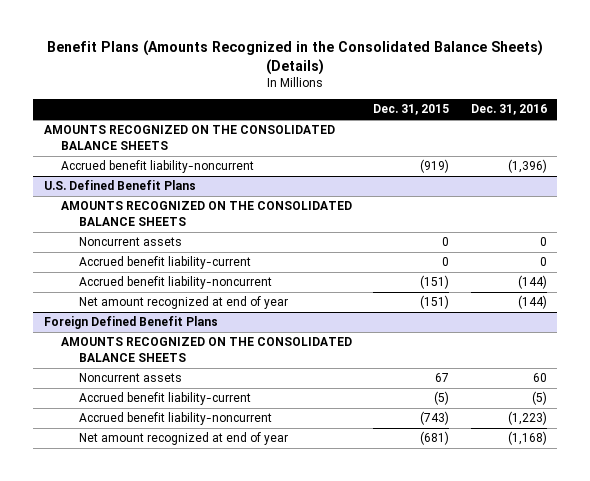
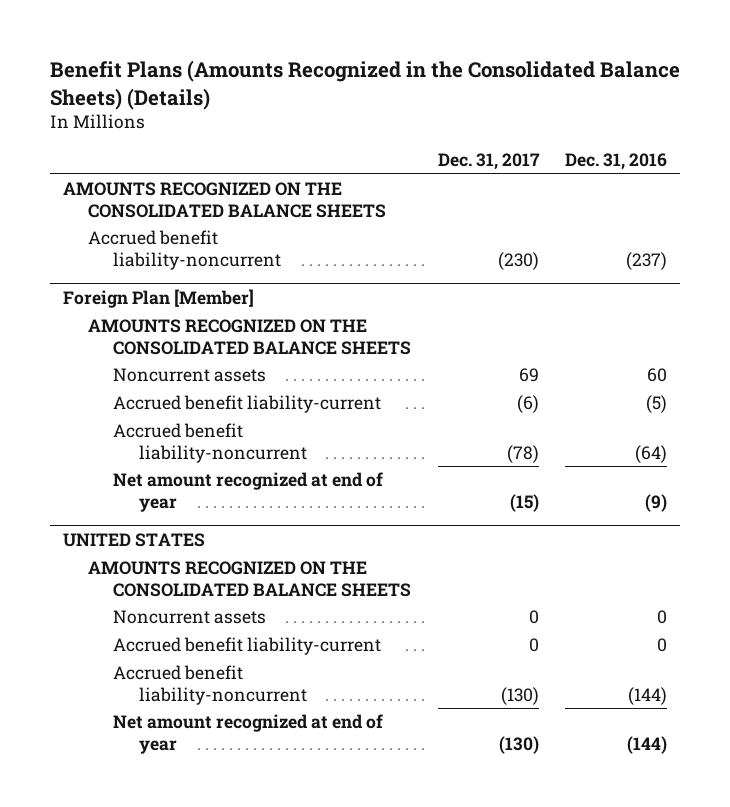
- | Dec. 31, 2015 | Dec. 31, 2016
+ | Dec. 31, 2017 | Dec. 31, 2016
- Accrued benefit liability-noncurrent | (919) | (1,396)
- U.S. Defined Benefit Plans
+ Accrued benefit liability-noncurrent | (230) | (237)
+ Foreign Plan [Member]
+ Noncurrent assets | 69 | 60
+ Accrued benefit liability-current | (6) | (5)
+ Accrued benefit liability-noncurrent | (78) | (64)
+ Net amount recognized at end of year | (15) | (9)
+ UNITED STATES
+ AMOUNTS RECOGNIZED ON THE CONSOLIDATED BALANCE SHEETS
- Foreign Defined Benefit Plans
- AMOUNTS RECOGNIZED ON THE CONSOLIDATED BALANCE SHEETS
- Noncurrent assets | 67 | 60
- Accrued benefit liability-current | (5) | (5)
- Accrued benefit liability-noncurrent | (743) | (1,223)
- Net amount recognized at end of year | (681) | (1,168)

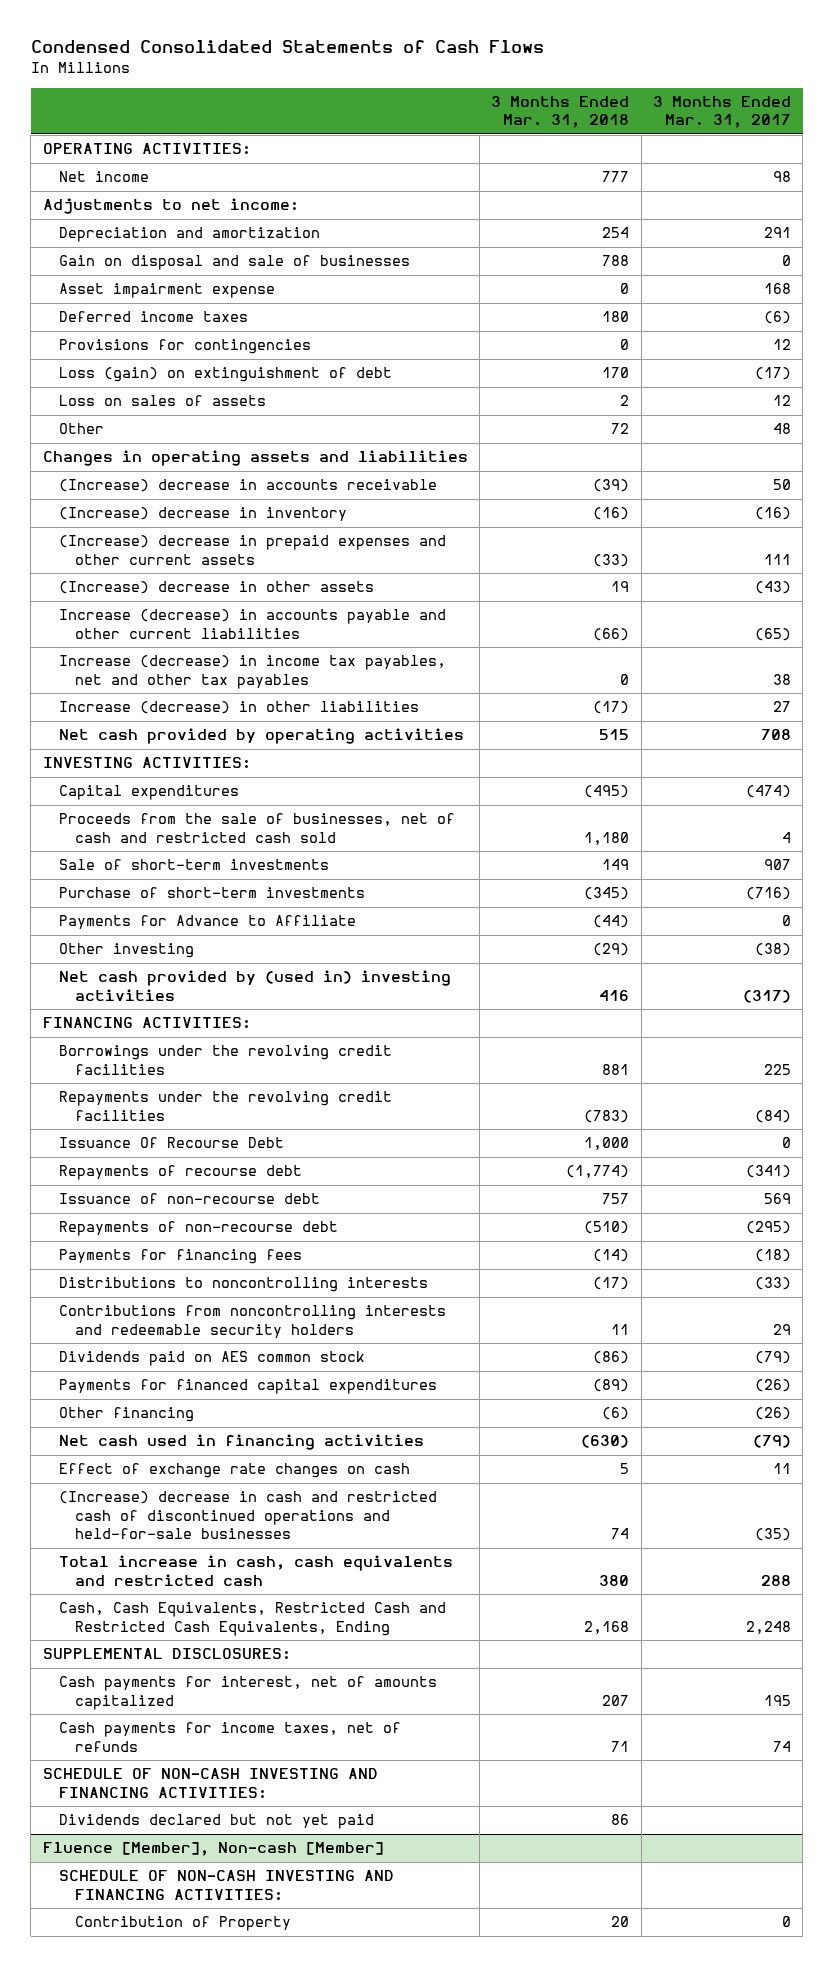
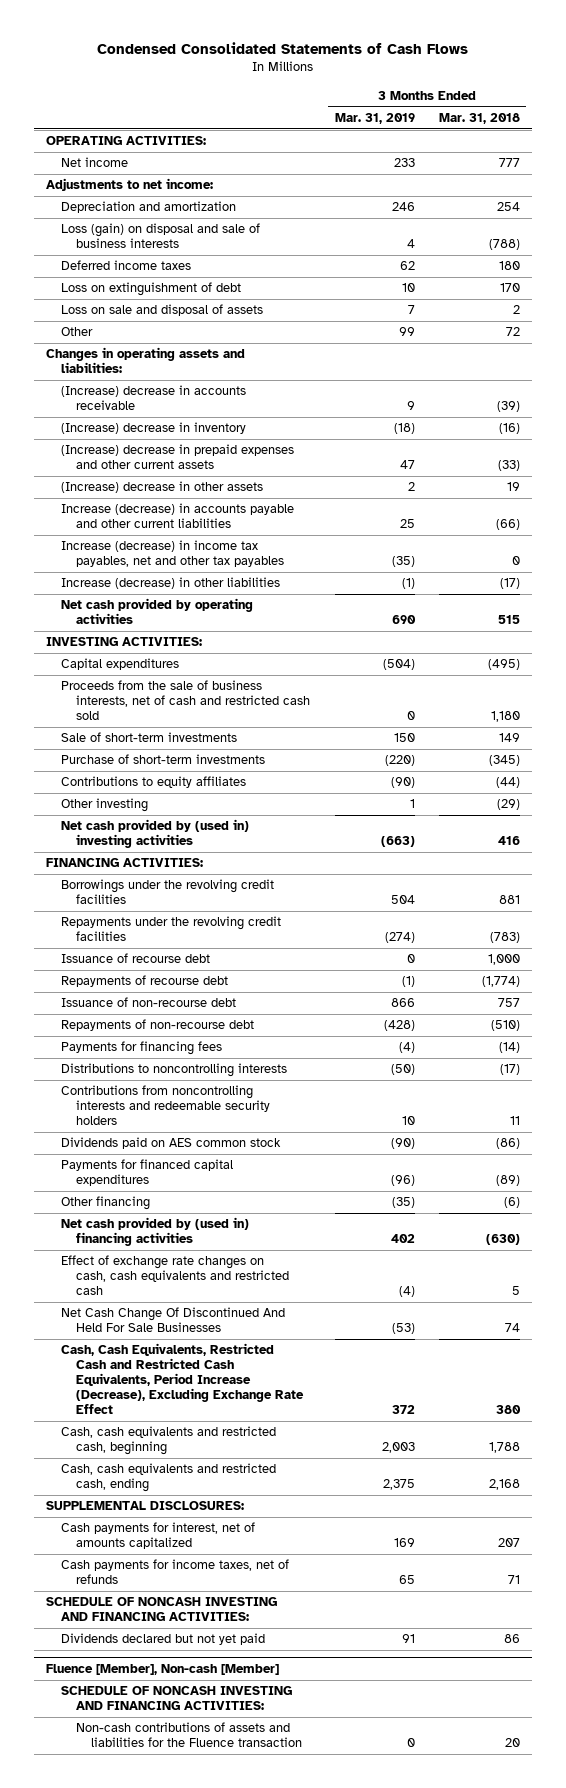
- | 3 Months Ended Mar. 31, 2018 | 3 Months Ended Mar. 31, 2017
+ | 3 Months Ended Mar. 31, 2019 | 3 Months Ended Mar. 31, 2018
- Gain on disposal and sale of businesses | 788 | 0
- Asset impairment expense | 0 | 168
+ Loss (gain) on disposal and sale of business interests | 4 | (788)
- Provisions for contingencies | 0 | 12
- Loss (gain) on extinguishment of debt | 170 | (17)
- Loss on sales of assets | 2 | 12
+ Loss on extinguishment of debt | 10 | 170
+ Loss on sale and disposal of assets | 7 | 2
- Changes in operating assets and liabilities
+ Changes in operating assets and liabilities:
- Proceeds from the sale of businesses, net of cash and restricted cash sold | 1,180 | 4
+ Proceeds from the sale of business interests, net of cash and restricted cash sold | 0 | 1,180
- Payments for Advance to Affiliate | (44) | 0
+ Contributions to equity affiliates | (90) | (44)
- Issuance Of Recourse Debt | 1,000 | 0
+ Issuance of recourse debt | 0 | 1,000
- Net cash used in financing activities | (630) | (79)
- Effect of exchange rate changes on cash | 5 | 11
- (Increase) decrease in cash and restricted cash of discontinued operations and held-for-sale businesses | 74 | (35)
- Total increase in cash, cash equivalents and restricted cash | 380 | 288
- Cash, Cash Equivalents, Restricted Cash and Restricted Cash Equivalents, Ending | 2,168 | 2,248
+ Net cash provided by (used in) financing activities | 402 | (630)
+ Effect of exchange rate changes on cash, cash equivalents and restricted cash | (4) | 5
+ Net Cash Change Of Discontinued And Held For Sale Businesses | (53) | 74
+ Cash, Cash Equivalents, Restricted Cash and Restricted Cash Equivalents, Period Increase (Decrease), Excluding Exchange Rate Effect | 372 | 380
+ Cash, cash equivalents and restricted cash, beginning | 2,003 | 1,788
+ Cash, cash equivalents and restricted cash, ending | 2,375 | 2,168
- SCHEDULE OF NON-CASH INVESTING AND FINANCING ACTIVITIES:
+ SCHEDULE OF NONCASH INVESTING AND FINANCING ACTIVITIES:
@ Fluence [Member], Non-cash [Member]
- SCHEDULE OF NON-CASH INVESTING AND FINANCING ACTIVITIES:
- Contribution of Property | 20 | 0
+ SCHEDULE OF NONCASH INVESTING AND FINANCING ACTIVITIES:
+ Non-cash contributions of assets and liabilities for the Fluence transaction | 0 | 20

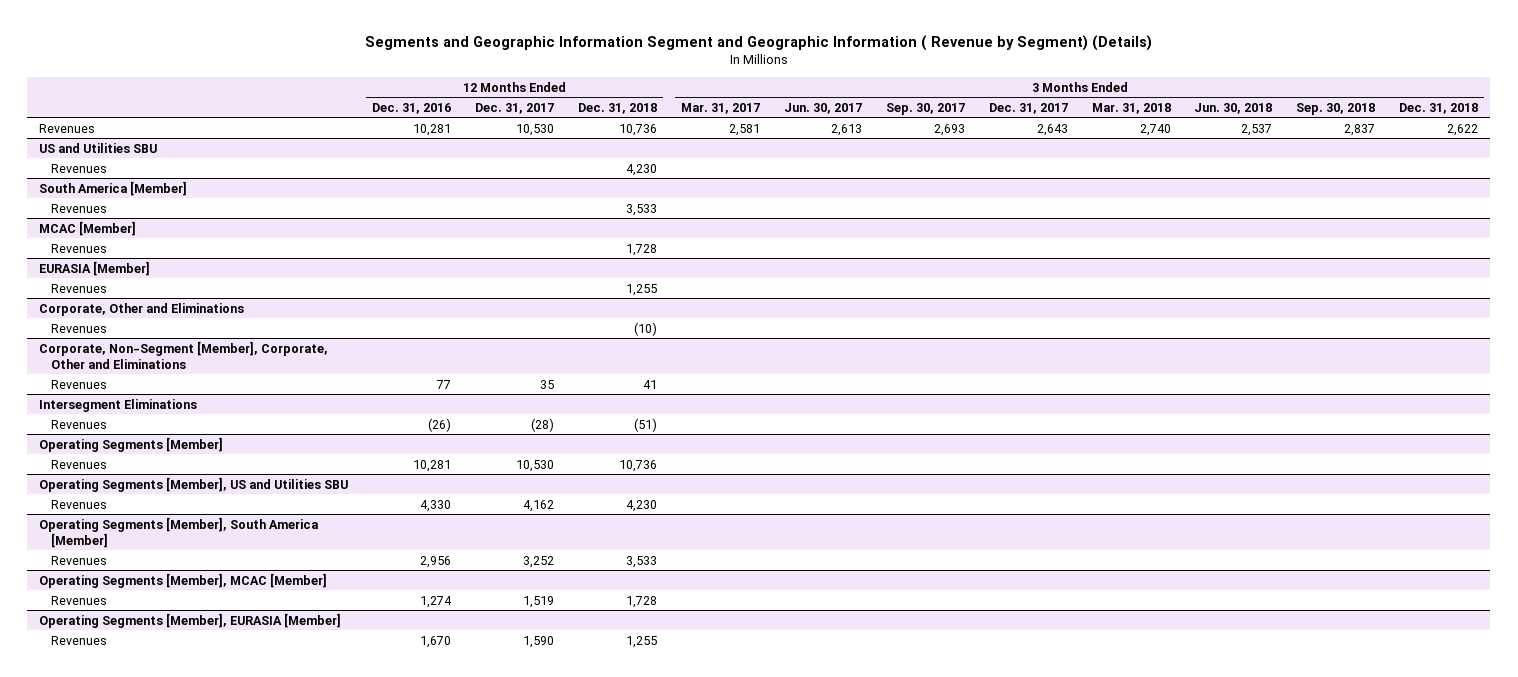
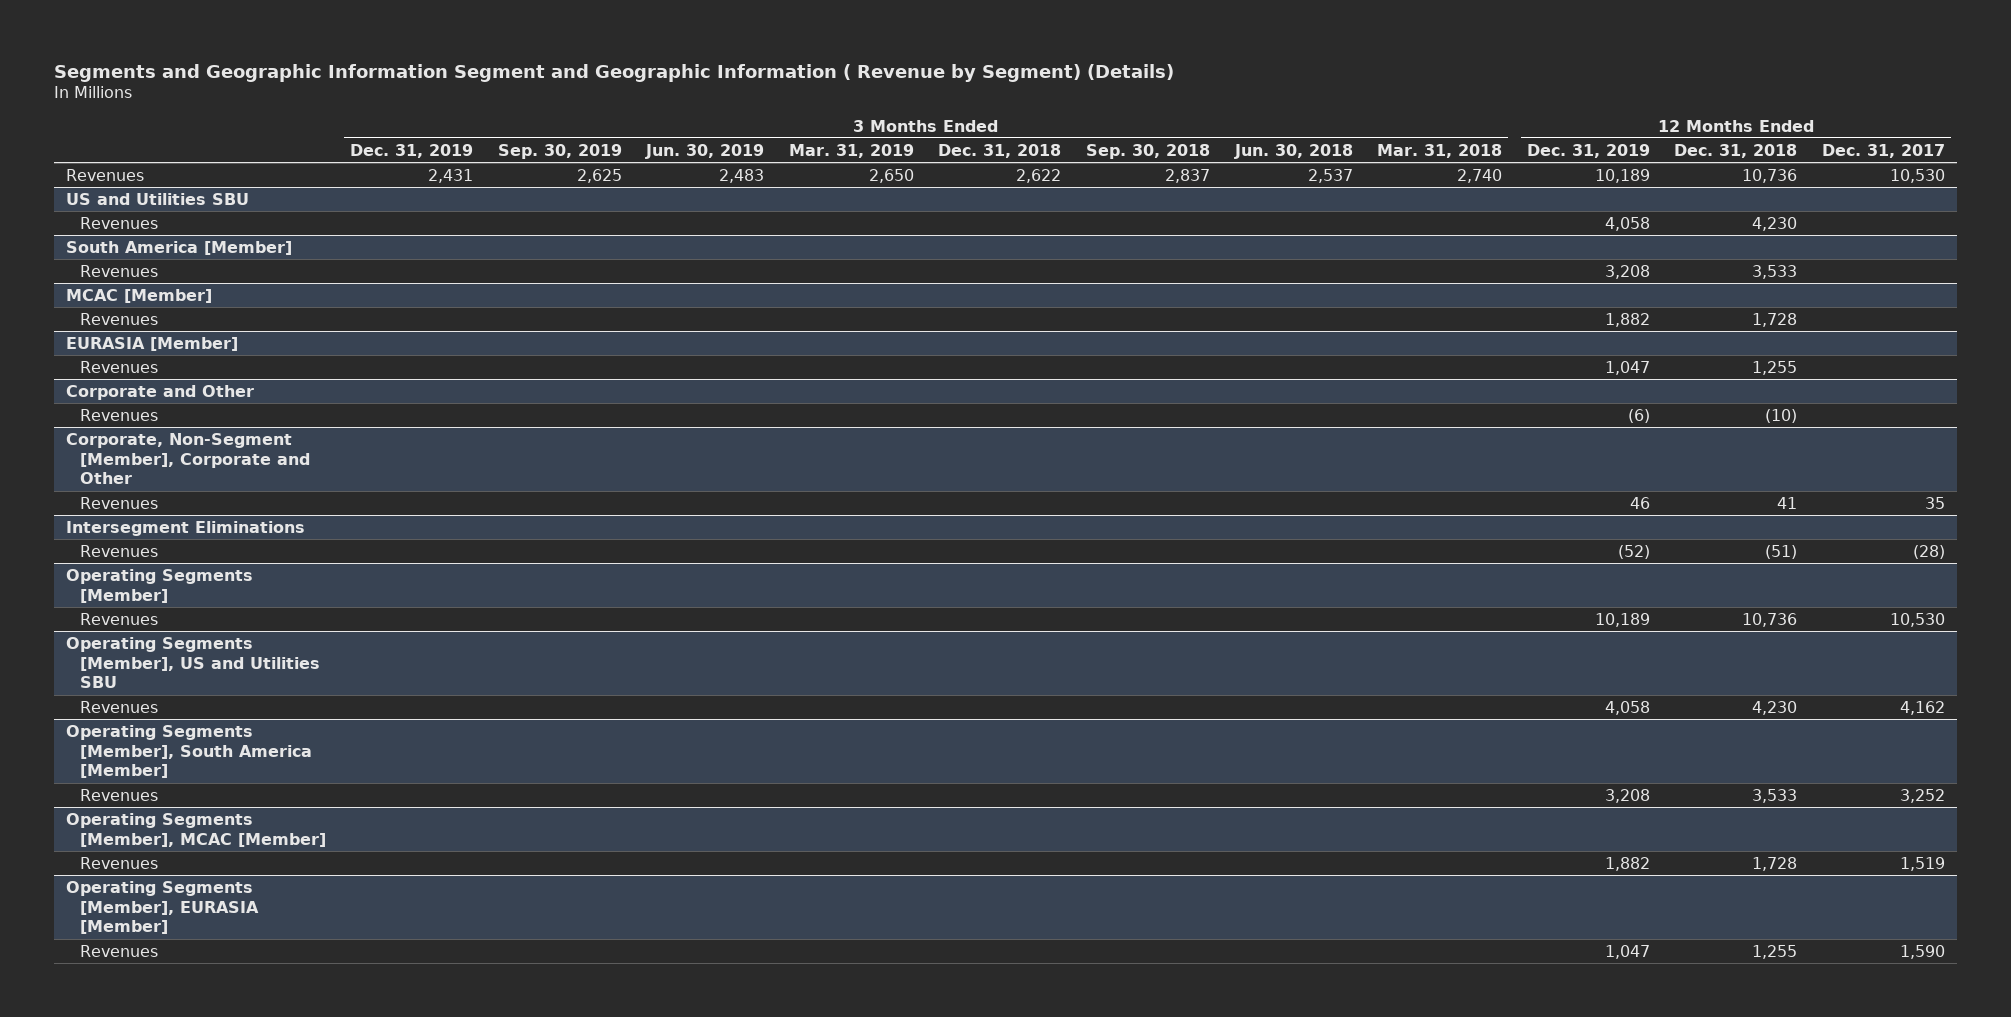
- | 12 Months Ended Dec. 31, 2016 | 12 Months Ended Dec. 31, 2017 | 12 Months Ended Dec. 31, 2018 | 3 Months Ended Mar. 31, 2017 | 3 Months Ended Jun. 30, 2017 | 3 Months Ended Sep. 30, 2017 | 3 Months Ended Dec. 31, 2017 | 3 Months Ended Mar. 31, 2018 | 3 Months Ended Jun. 30, 2018 | 3 Months Ended Sep. 30, 2018 | 3 Months Ended Dec. 31, 2018
+ | 3 Months Ended Dec. 31, 2019 | 3 Months Ended Sep. 30, 2019 | 3 Months Ended Jun. 30, 2019 | 3 Months Ended Mar. 31, 2019 | 3 Months Ended Dec. 31, 2018 | 3 Months Ended Sep. 30, 2018 | 3 Months Ended Jun. 30, 2018 | 3 Months Ended Mar. 31, 2018 | 12 Months Ended Dec. 31, 2019 | 12 Months Ended Dec. 31, 2018 | 12 Months Ended Dec. 31, 2017
- Corporate, Other and Eliminations
+ Corporate and Other
- Corporate, Non-Segment [Member], Corporate, Other and Eliminations
+ Corporate, Non-Segment [Member], Corporate and Other

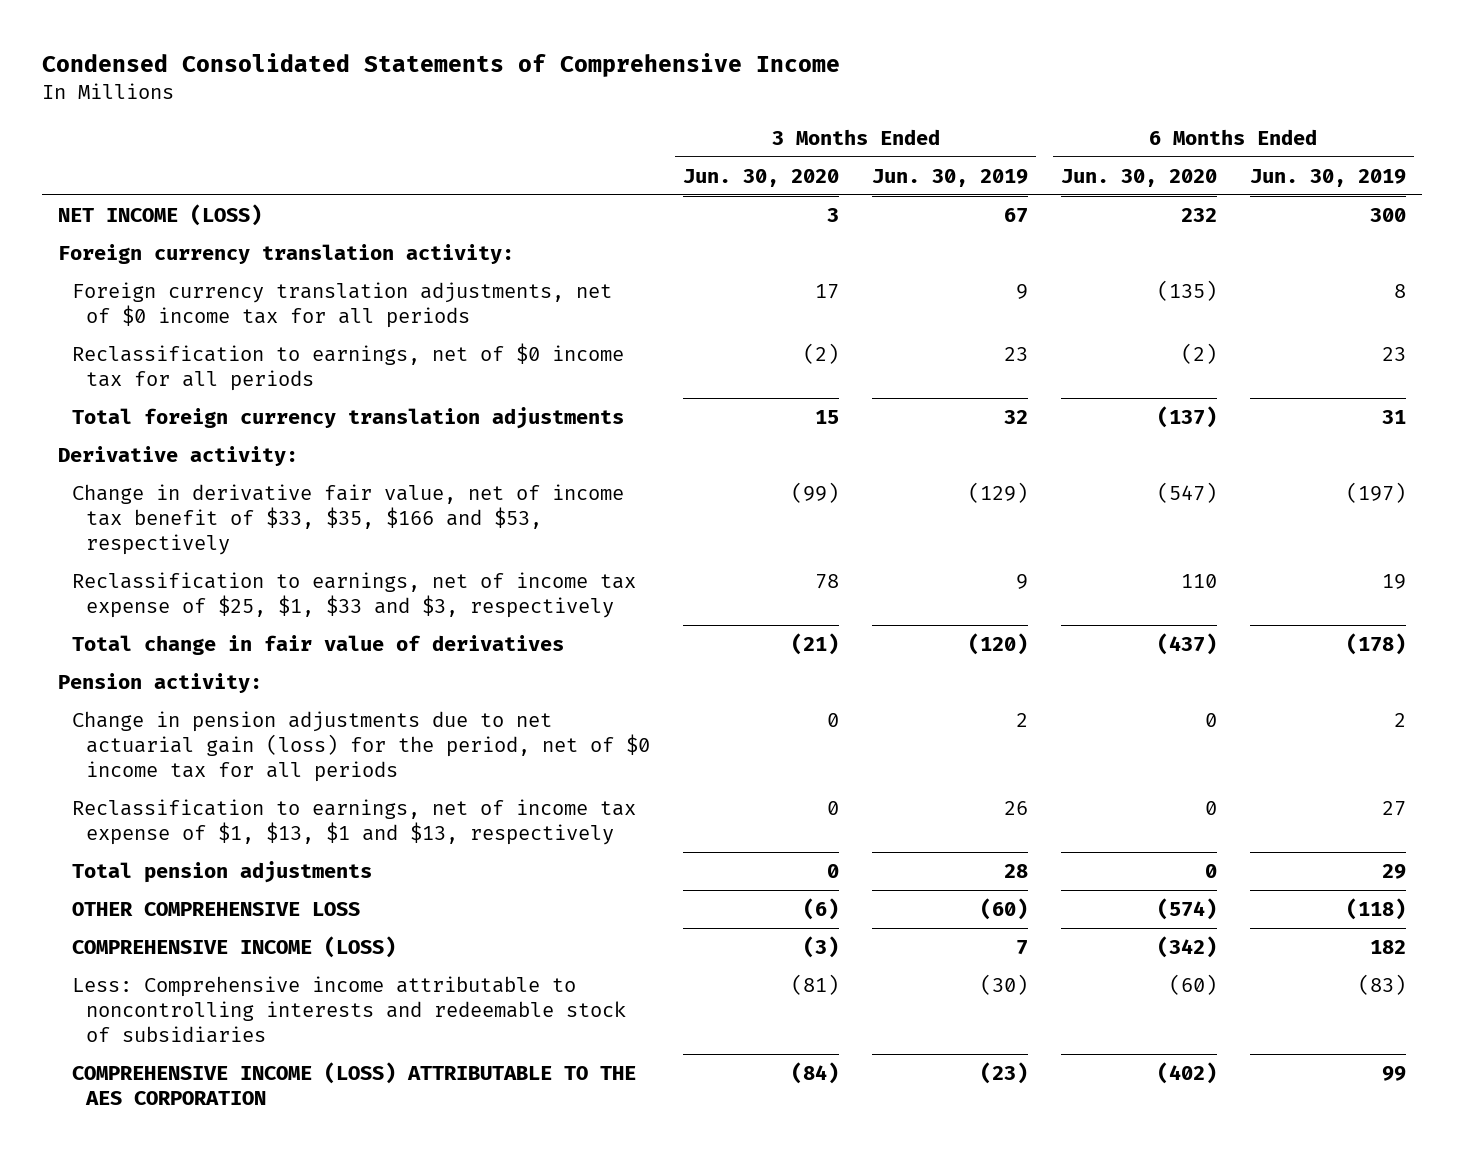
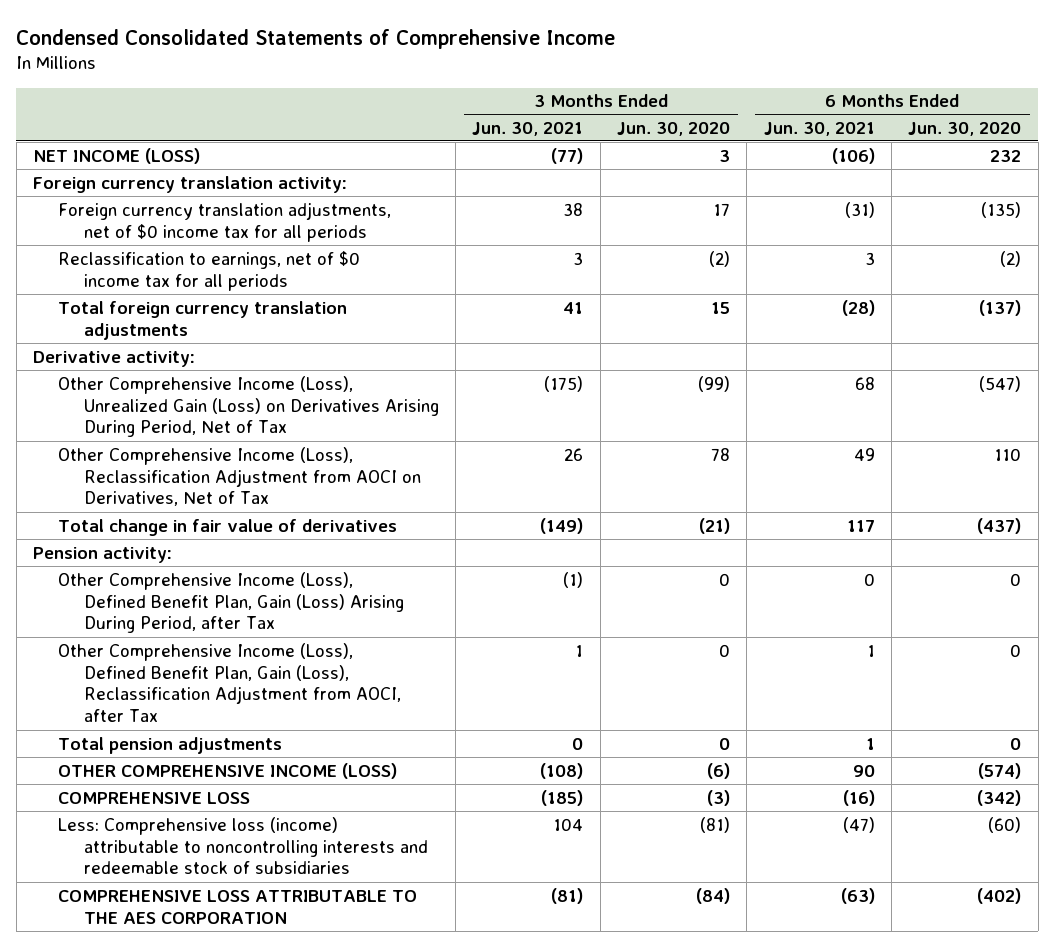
- | 3 Months Ended Jun. 30, 2020 | 3 Months Ended Jun. 30, 2019 | 6 Months Ended Jun. 30, 2020 | 6 Months Ended Jun. 30, 2019
+ | 3 Months Ended Jun. 30, 2021 | 3 Months Ended Jun. 30, 2020 | 6 Months Ended Jun. 30, 2021 | 6 Months Ended Jun. 30, 2020
- Change in derivative fair value, net of income tax benefit of $33, $35, $166 and $53, respectively | (99) | (129) | (547) | (197)
- Reclassification to earnings, net of income tax expense of $25, $1, $33 and $3, respectively | 78 | 9 | 110 | 19
+ Other Comprehensive Income (Loss), Unrealized Gain (Loss) on Derivatives Arising During Period, Net of Tax | (175) | (99) | 68 | (547)
+ Other Comprehensive Income (Loss), Reclassification Adjustment from AOCI on Derivatives, Net of Tax | 26 | 78 | 49 | 110
- Change in pension adjustments due to net actuarial gain (loss) for the period, net of $0 income tax for all periods | 0 | 2 | 0 | 2
- Reclassification to earnings, net of income tax expense of $1, $13, $1 and $13, respectively | 0 | 26 | 0 | 27
+ Other Comprehensive Income (Loss), Defined Benefit Plan, Gain (Loss) Arising During Period, after Tax | (1) | 0 | 0 | 0
+ Other Comprehensive Income (Loss), Defined Benefit Plan, Gain (Loss), Reclassification Adjustment from AOCI, after Tax | 1 | 0 | 1 | 0
- OTHER COMPREHENSIVE LOSS | (6) | (60) | (574) | (118)
- COMPREHENSIVE INCOME (LOSS) | (3) | 7 | (342) | 182
- Less: Comprehensive income attributable to noncontrolling interests and redeemable stock of subsidiaries | (81) | (30) | (60) | (83)
- COMPREHENSIVE INCOME (LOSS) ATTRIBUTABLE TO THE AES CORPORATION | (84) | (23) | (402) | 99
+ OTHER COMPREHENSIVE INCOME (LOSS) | (108) | (6) | 90 | (574)
+ COMPREHENSIVE LOSS | (185) | (3) | (16) | (342)
+ Less: Comprehensive loss (income) attributable to noncontrolling interests and redeemable stock of subsidiaries | 104 | (81) | (47) | (60)
+ COMPREHENSIVE LOSS ATTRIBUTABLE TO THE AES CORPORATION | (81) | (84) | (63) | (402)

